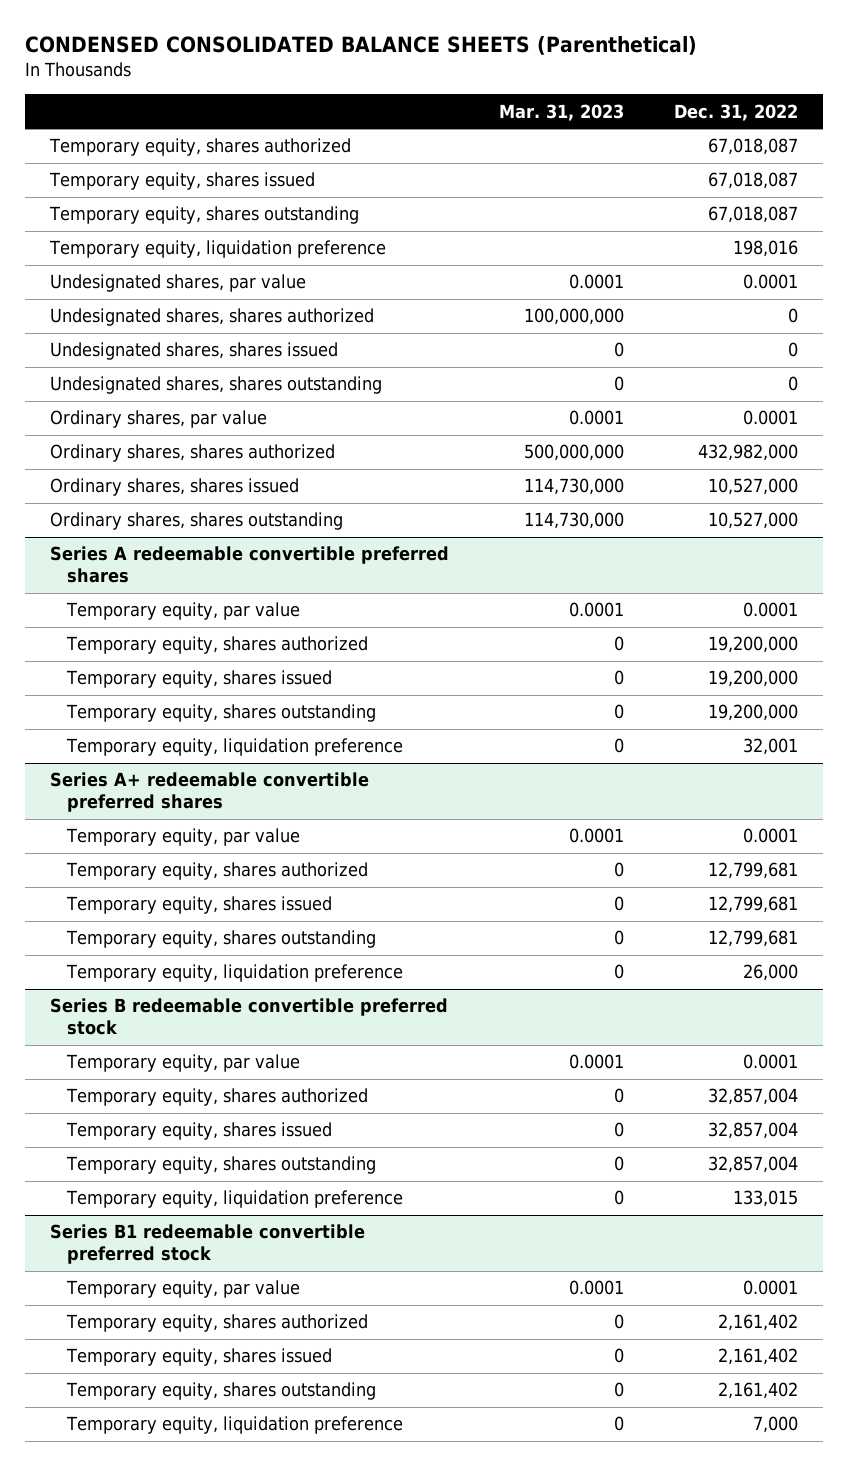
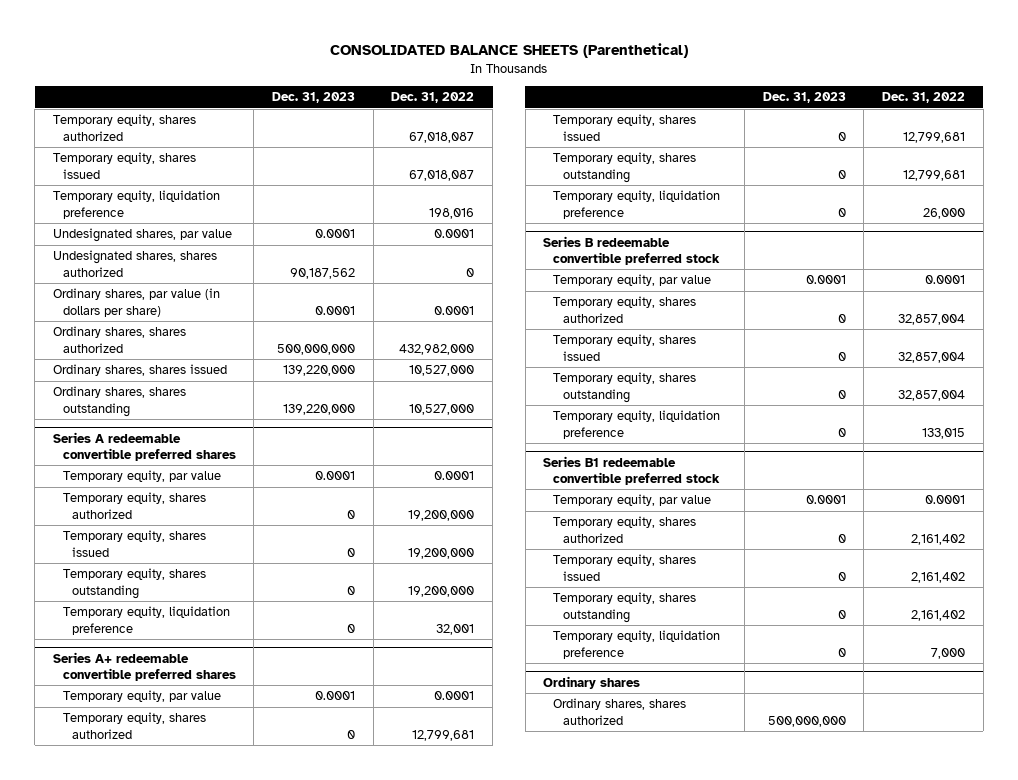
- CONDENSED CONSOLIDATED BALANCE SHEETS (Parenthetical)
+ CONSOLIDATED BALANCE SHEETS (Parenthetical)
- | Mar. 31, 2023 | Dec. 31, 2022
+ | Dec. 31, 2023 | Dec. 31, 2022
- Temporary equity, shares outstanding | | 67,018,087
- Undesignated shares, shares issued | 0 | 0
- Undesignated shares, shares outstanding | 0 | 0
- Ordinary shares, par value | 0.0001 | 0.0001
+ Ordinary shares, par value (in dollars per share) | 0.0001 | 0.0001
+ Ordinary shares
+ Ordinary shares, shares authorized | 500,000,000 |

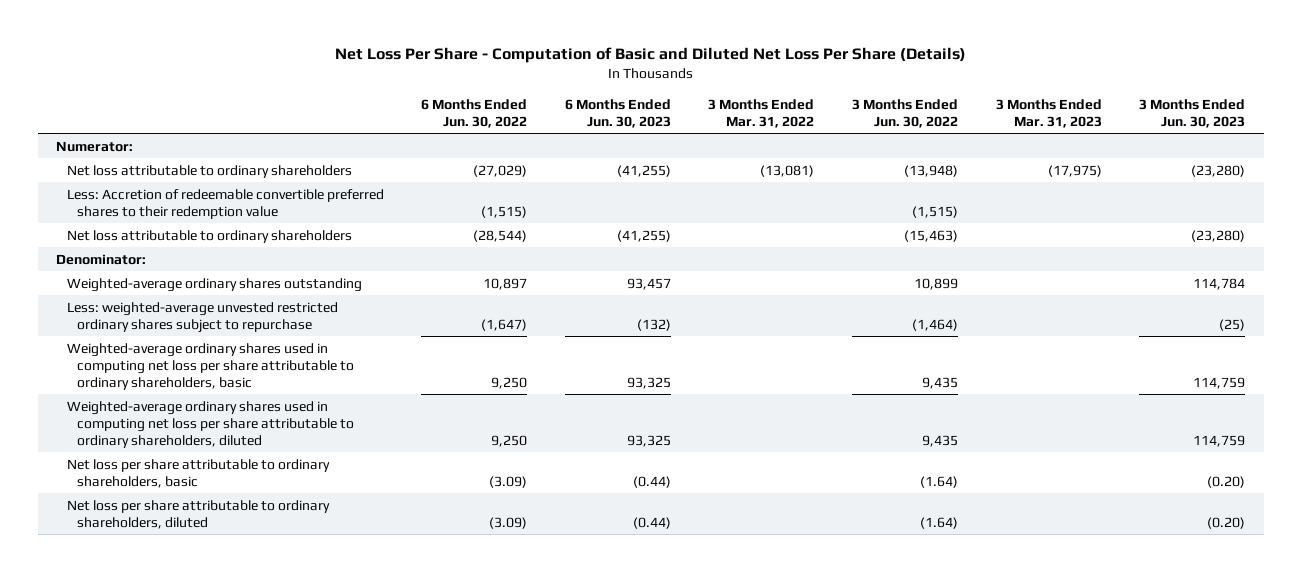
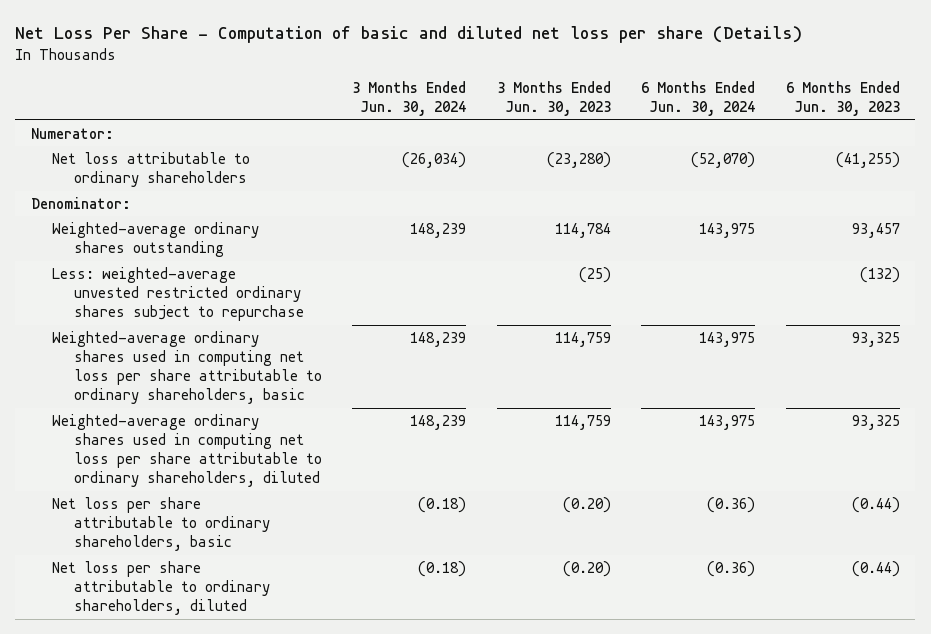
- Net Loss Per Share - Computation of Basic and Diluted Net Loss Per Share (Details)
+ Net Loss Per Share - Computation of basic and diluted net loss per share (Details)
- | 6 Months Ended Jun. 30, 2022 | 6 Months Ended Jun. 30, 2023 | 3 Months Ended Mar. 31, 2022 | 3 Months Ended Jun. 30, 2022 | 3 Months Ended Mar. 31, 2023 | 3 Months Ended Jun. 30, 2023
+ | 3 Months Ended Jun. 30, 2024 | 3 Months Ended Jun. 30, 2023 | 6 Months Ended Jun. 30, 2024 | 6 Months Ended Jun. 30, 2023
- Less: Accretion of redeemable convertible preferred shares to their redemption value | (1,515) | | | (1,515) | |
- Net loss attributable to ordinary shareholders | (28,544) | (41,255) | | (15,463) | | (23,280)

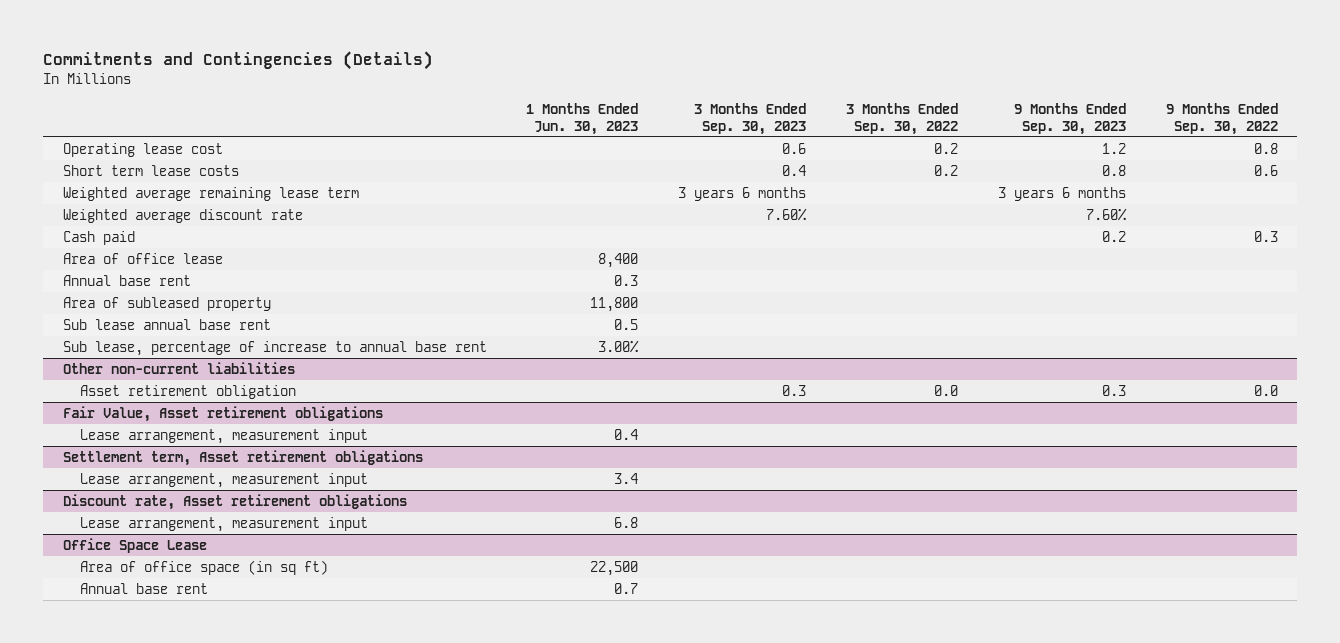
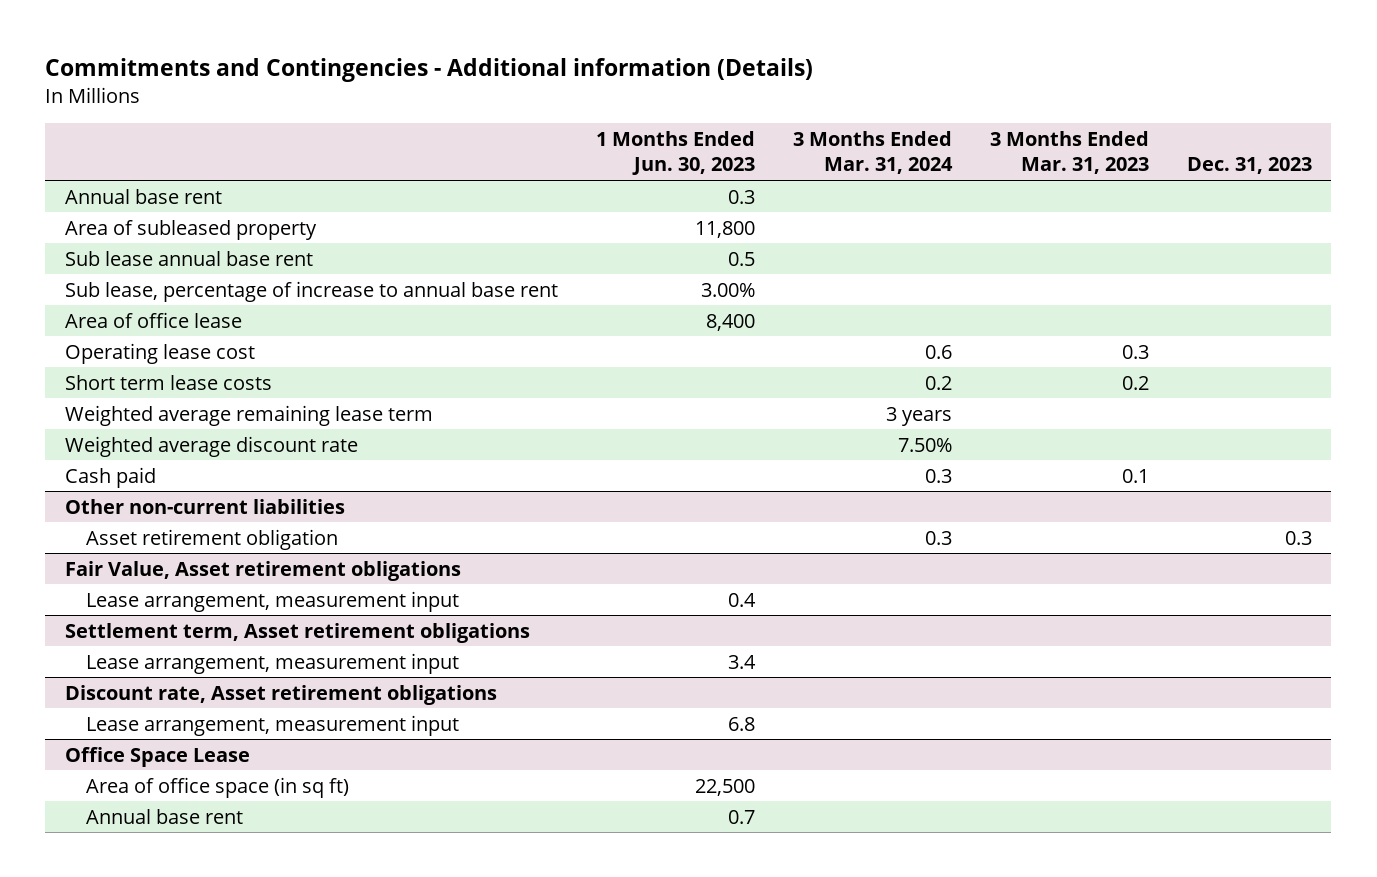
- Commitments and Contingencies (Details)
+ Commitments and Contingencies - Additional information (Details)
- | 1 Months Ended Jun. 30, 2023 | 3 Months Ended Sep. 30, 2023 | 3 Months Ended Sep. 30, 2022 | 9 Months Ended Sep. 30, 2023 | 9 Months Ended Sep. 30, 2022
+ | 1 Months Ended Jun. 30, 2023 | 3 Months Ended Mar. 31, 2024 | 3 Months Ended Mar. 31, 2023 | Dec. 31, 2023
moved up: Annual base rent | 0.3 | | |
moved up: Area of subleased property | 11,800 | | |
moved up: Sub lease annual base rent | 0.5 | | |
moved up: Sub lease, percentage of increase to annual base rent | 3.00% | | |
moved up: Area of office lease | 8,400 | | |

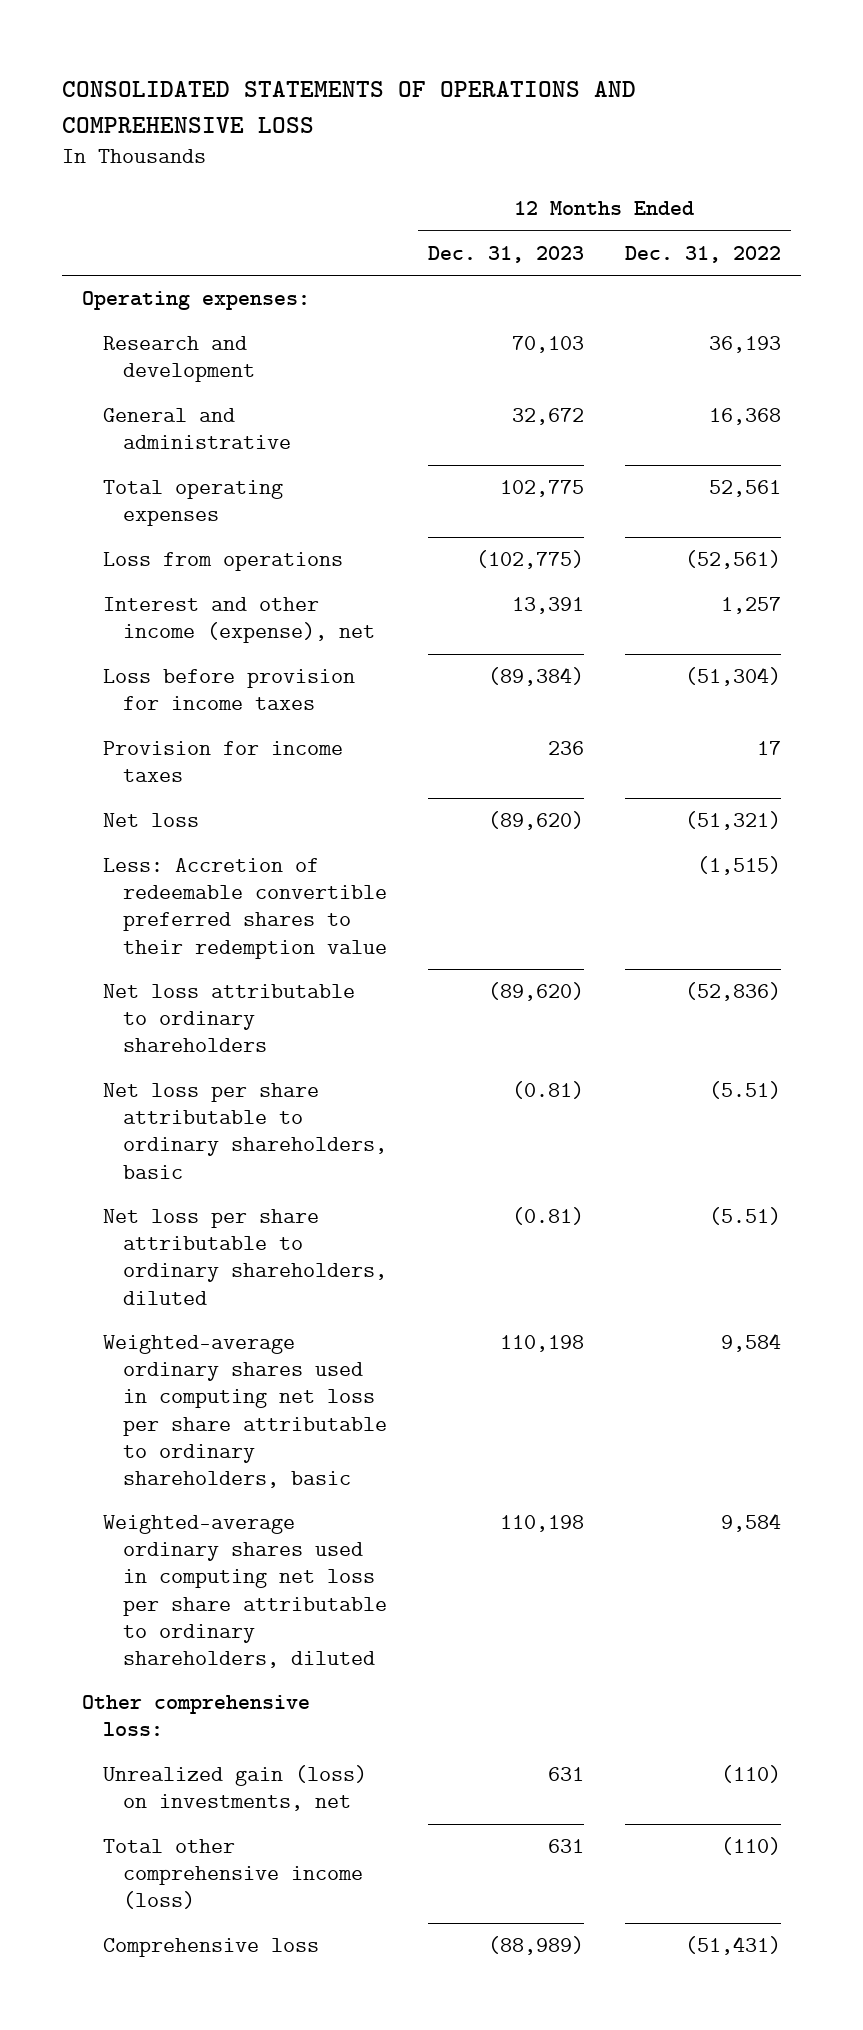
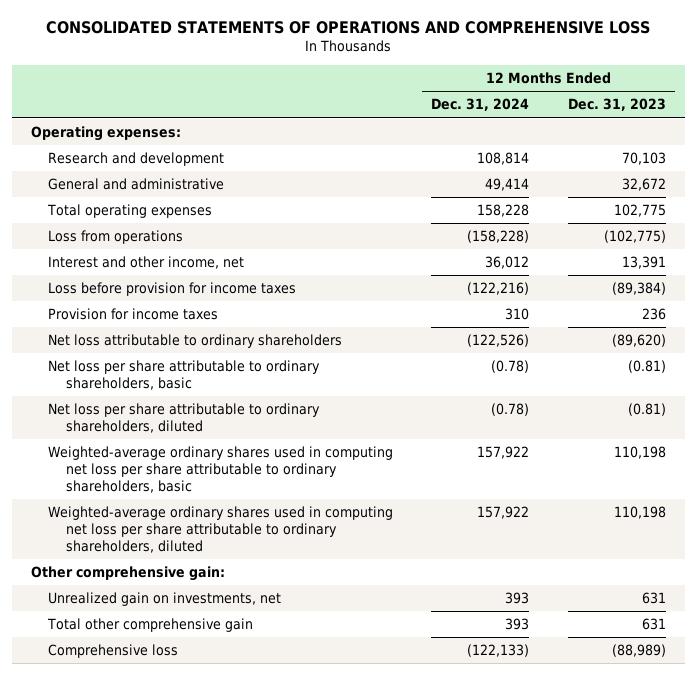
- | 12 Months Ended Dec. 31, 2023 | 12 Months Ended Dec. 31, 2022
+ | 12 Months Ended Dec. 31, 2024 | 12 Months Ended Dec. 31, 2023
- Interest and other income (expense), net | 13,391 | 1,257
+ Interest and other income, net | 36,012 | 13,391
- Net loss | (89,620) | (51,321)
- Less: Accretion of redeemable convertible preferred shares to their redemption value | | (1,515)
- Other comprehensive loss:
- Unrealized gain (loss) on investments, net | 631 | (110)
- Total other comprehensive income (loss) | 631 | (110)
+ Other comprehensive gain:
+ Unrealized gain on investments, net | 393 | 631
+ Total other comprehensive gain | 393 | 631

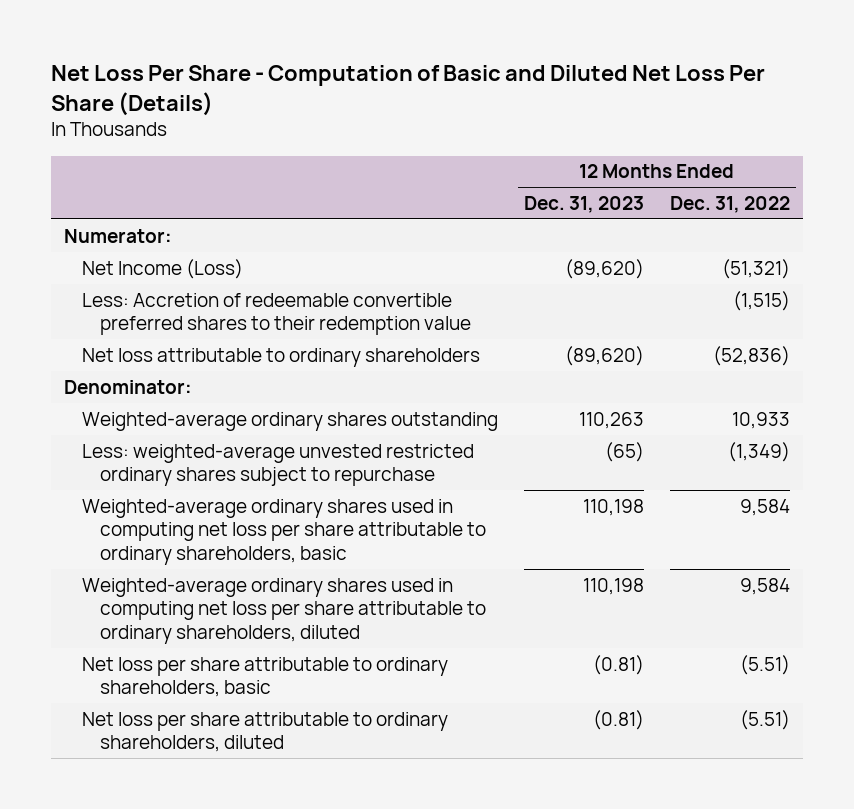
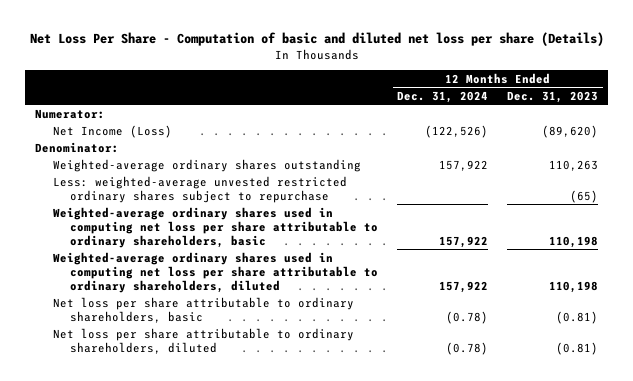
- Net Loss Per Share - Computation of Basic and Diluted Net Loss Per Share (Details)
+ Net Loss Per Share - Computation of basic and diluted net loss per share (Details)
- | 12 Months Ended Dec. 31, 2023 | 12 Months Ended Dec. 31, 2022
+ | 12 Months Ended Dec. 31, 2024 | 12 Months Ended Dec. 31, 2023
- Less: Accretion of redeemable convertible preferred shares to their redemption value | | (1,515)
- Net loss attributable to ordinary shareholders | (89,620) | (52,836)

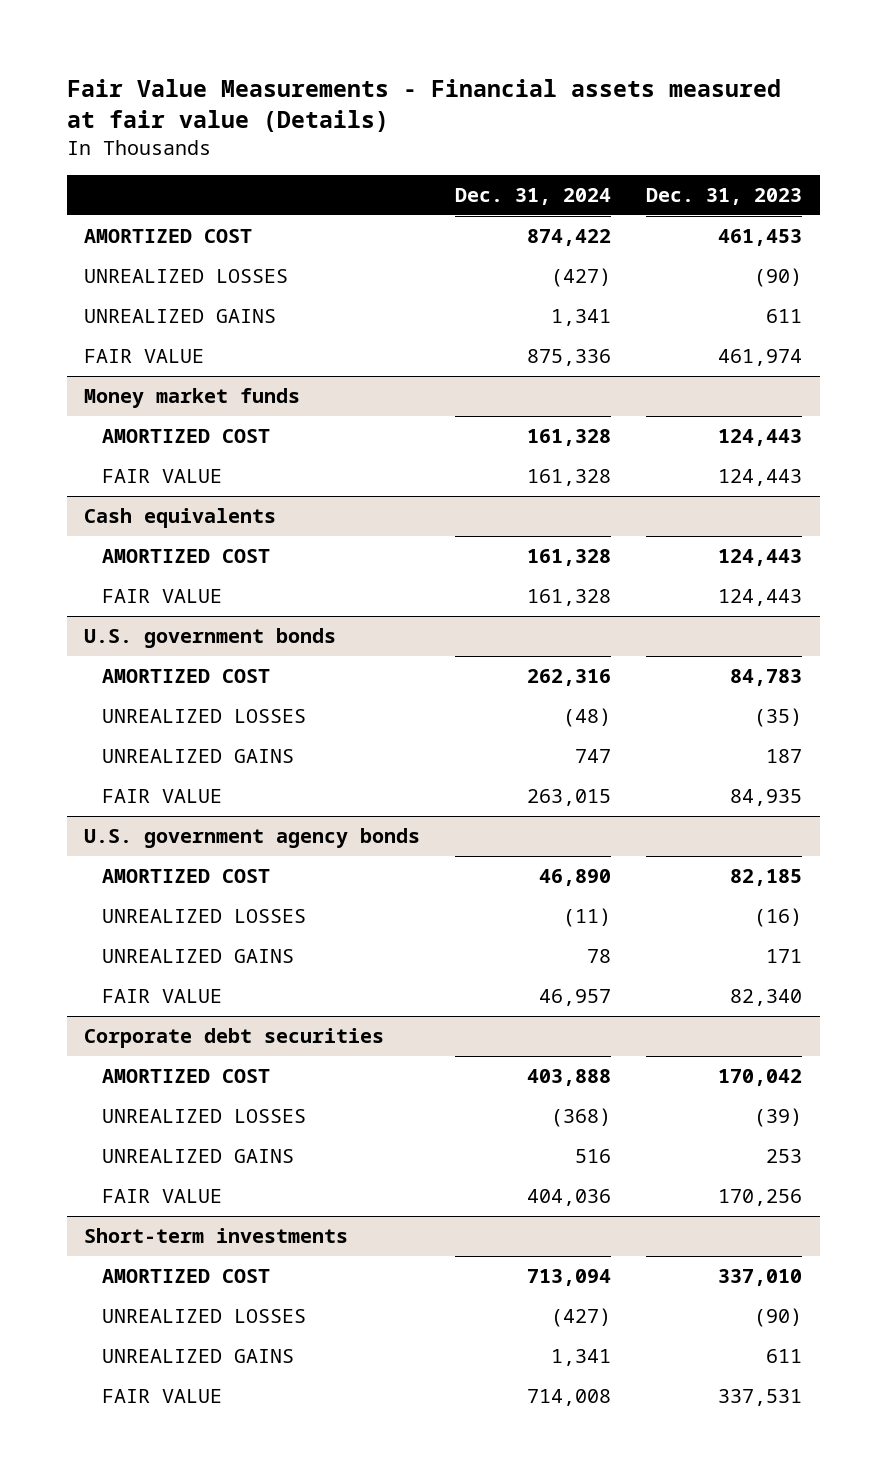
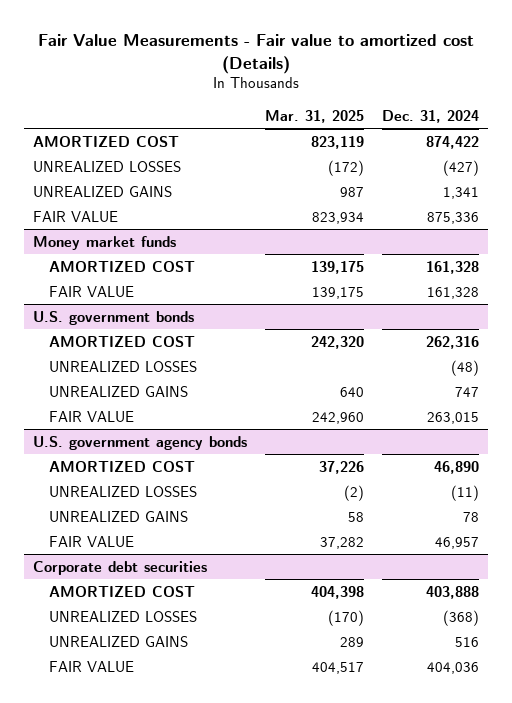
- Fair Value Measurements - Financial assets measured at fair value (Details)
+ Fair Value Measurements - Fair value to amortized cost (Details)
- | Dec. 31, 2024 | Dec. 31, 2023
+ | Mar. 31, 2025 | Dec. 31, 2024
- Cash equivalents
- AMORTIZED COST | 161,328 | 124,443
- FAIR VALUE | 161,328 | 124,443
- Short-term investments
- AMORTIZED COST | 713,094 | 337,010
- UNREALIZED LOSSES | (427) | (90)
- UNREALIZED GAINS | 1,341 | 611
- FAIR VALUE | 714,008 | 337,531

